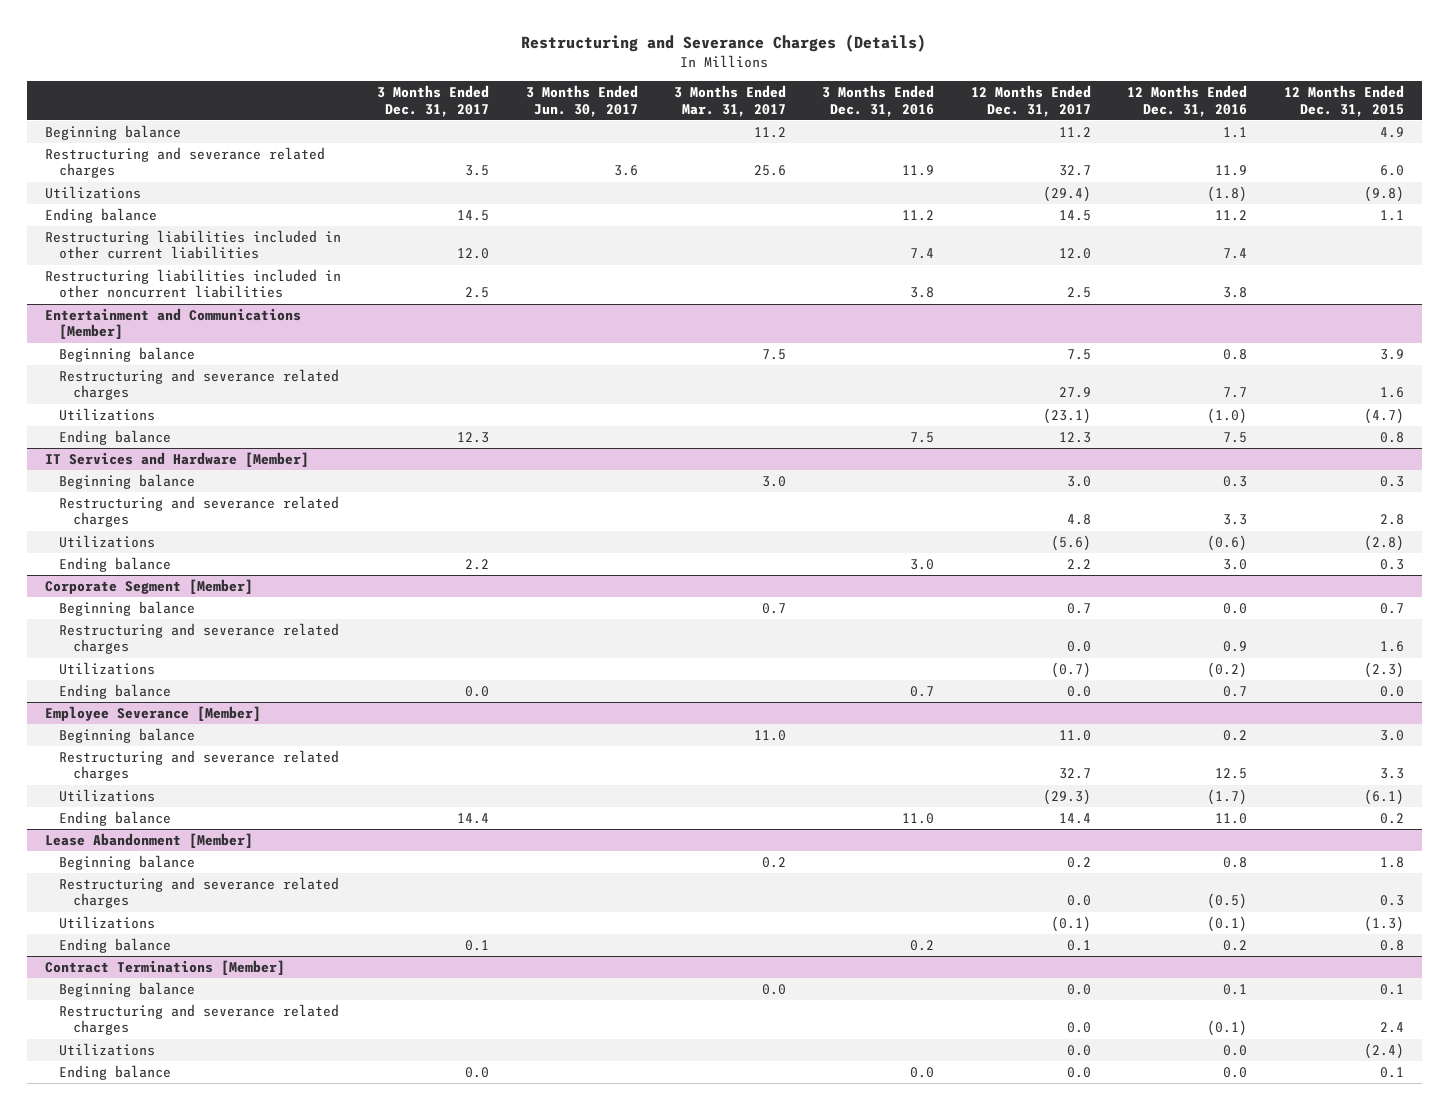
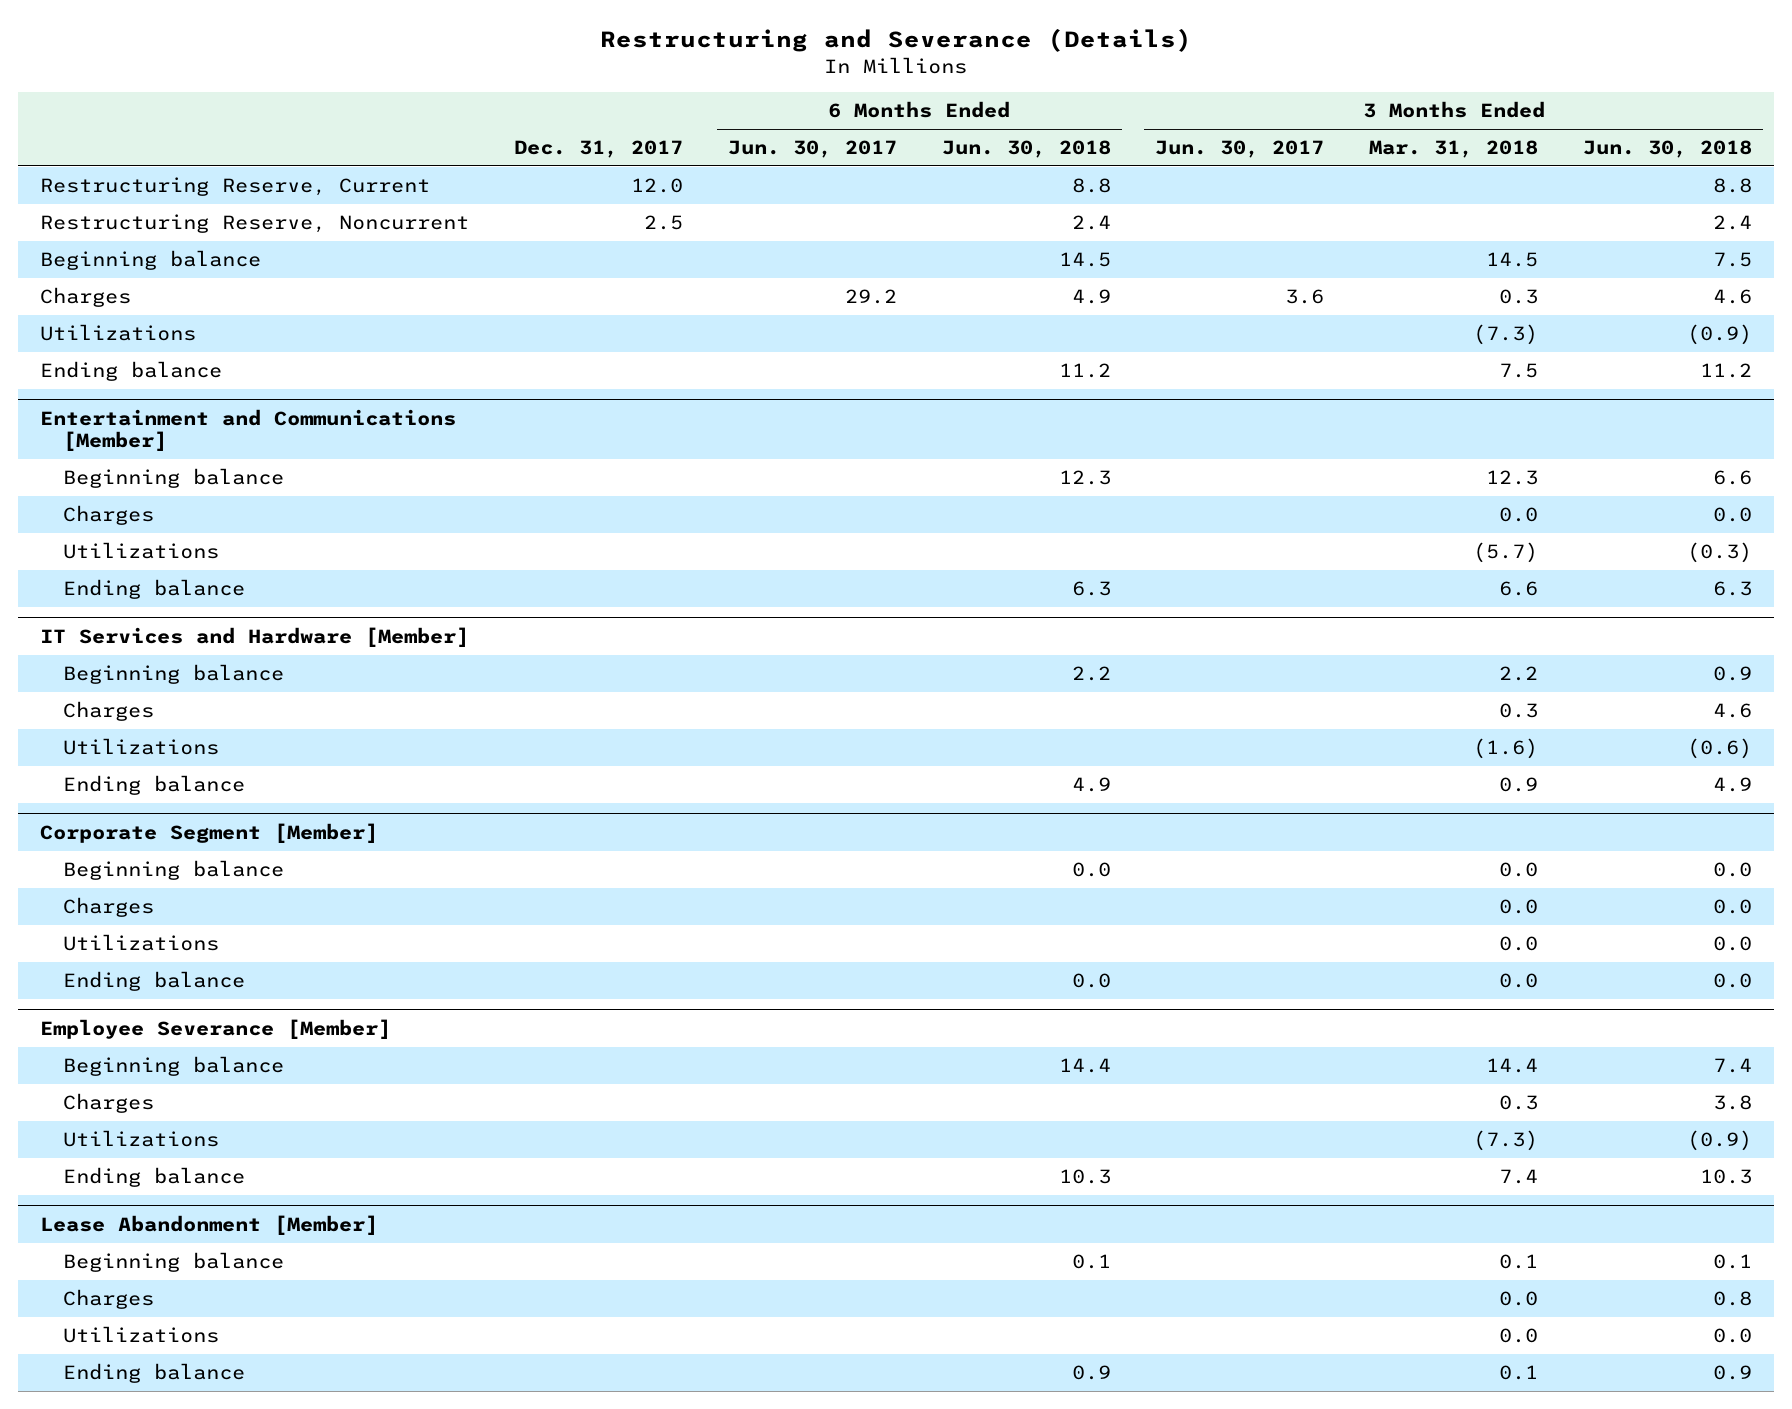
- Restructuring and Severance Charges (Details)
+ Restructuring and Severance (Details)
- | 3 Months Ended Dec. 31, 2017 | 3 Months Ended Jun. 30, 2017 | 3 Months Ended Mar. 31, 2017 | 3 Months Ended Dec. 31, 2016 | 12 Months Ended Dec. 31, 2017 | 12 Months Ended Dec. 31, 2016 | 12 Months Ended Dec. 31, 2015
+ | Dec. 31, 2017 | 6 Months Ended Jun. 30, 2017 | 6 Months Ended Jun. 30, 2018 | 3 Months Ended Jun. 30, 2017 | 3 Months Ended Mar. 31, 2018 | 3 Months Ended Jun. 30, 2018
+ Restructuring Reserve, Current | 12.0 | | 8.8 | | | 8.8
+ Restructuring Reserve, Noncurrent | 2.5 | | 2.4 | | | 2.4
- Restructuring and severance related charges | 3.5 | 3.6 | 25.6 | 11.9 | 32.7 | 11.9 | 6.0
+ Charges | | 29.2 | 4.9 | 3.6 | 0.3 | 4.6
- Restructuring liabilities included in other current liabilities | 12.0 | | | 7.4 | 12.0 | 7.4 |
- Restructuring liabilities included in other noncurrent liabilities | 2.5 | | | 3.8 | 2.5 | 3.8 |
@ Entertainment and Communications [Member]
- Restructuring and severance related charges | | | | | 27.9 | 7.7 | 1.6
+ Charges | | | | | 0.0 | 0.0
@ IT Services and Hardware [Member]
- Restructuring and severance related charges | | | | | 4.8 | 3.3 | 2.8
+ Charges | | | | | 0.3 | 4.6
@ Corporate Segment [Member]
- Restructuring and severance related charges | | | | | 0.0 | 0.9 | 1.6
+ Charges | | | | | 0.0 | 0.0
@ Employee Severance [Member]
- Restructuring and severance related charges | | | | | 32.7 | 12.5 | 3.3
+ Charges | | | | | 0.3 | 3.8
@ Lease Abandonment [Member]
- Restructuring and severance related charges | | | | | 0.0 | (0.5) | 0.3
+ Charges | | | | | 0.0 | 0.8
- Contract Terminations [Member]
- Beginning balance | | | 0.0 | | 0.0 | 0.1 | 0.1
- Restructuring and severance related charges | | | | | 0.0 | (0.1) | 2.4
- Utilizations | | | | | 0.0 | 0.0 | (2.4)
- Ending balance | 0.0 | | | 0.0 | 0.0 | 0.0 | 0.1

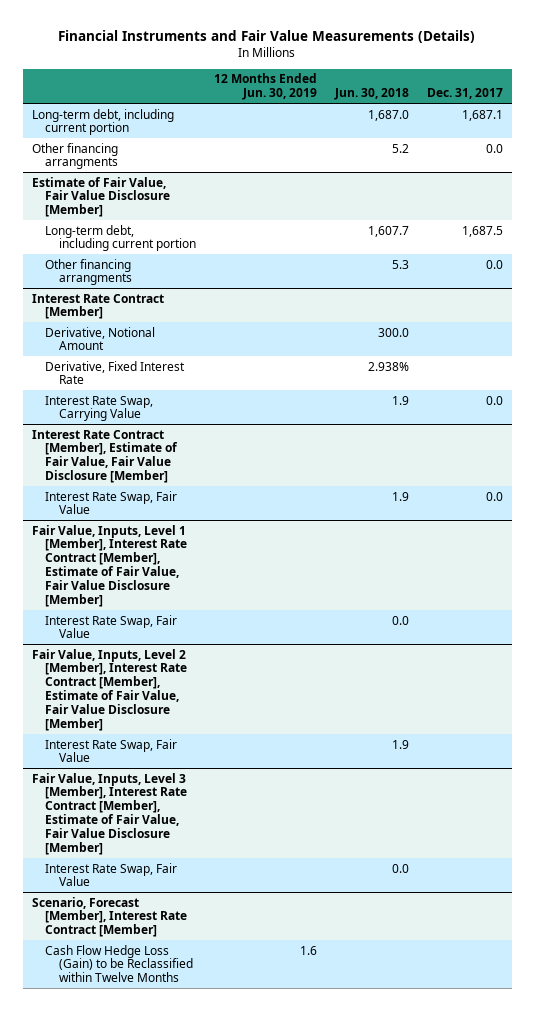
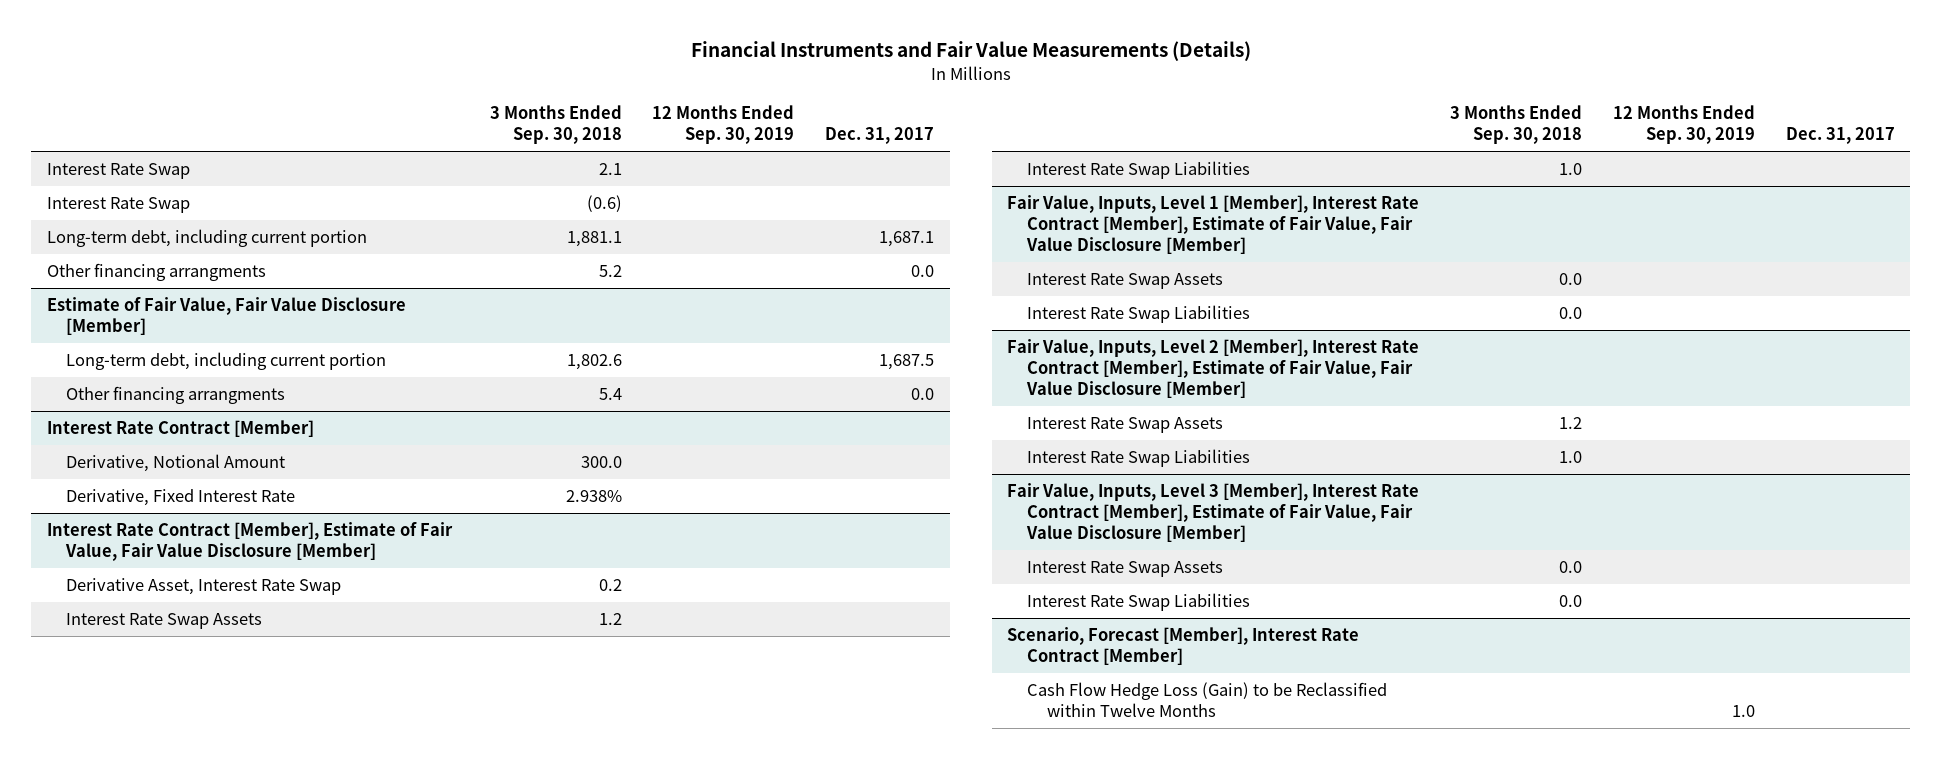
- | 12 Months Ended Jun. 30, 2019 | Jun. 30, 2018 | Dec. 31, 2017
+ | 3 Months Ended Sep. 30, 2018 | 12 Months Ended Sep. 30, 2019 | Dec. 31, 2017
+ Interest Rate Swap | 2.1 | |
+ Interest Rate Swap | (0.6) | |
@ Interest Rate Contract [Member]
- Interest Rate Swap, Carrying Value | | 1.9 | 0.0
@ Interest Rate Contract [Member], Estimate of Fair Value, Fair Value Disclosure [Member]
- Interest Rate Swap, Fair Value | | 1.9 | 0.0
+ Derivative Asset, Interest Rate Swap | 0.2 | |
+ Interest Rate Swap Assets | 1.2 | |
+ Interest Rate Swap Liabilities | 1.0 | |
@ Fair Value, Inputs, Level 1 [Member], Interest Rate Contract [Member], Estimate of Fair Value, Fair Value Disclosure [Member]
- Interest Rate Swap, Fair Value | | 0.0 |
+ Interest Rate Swap Assets | 0.0 | |
+ Interest Rate Swap Liabilities | 0.0 | |
@ Fair Value, Inputs, Level 2 [Member], Interest Rate Contract [Member], Estimate of Fair Value, Fair Value Disclosure [Member]
- Interest Rate Swap, Fair Value | | 1.9 |
+ Interest Rate Swap Assets | 1.2 | |
+ Interest Rate Swap Liabilities | 1.0 | |
@ Fair Value, Inputs, Level 3 [Member], Interest Rate Contract [Member], Estimate of Fair Value, Fair Value Disclosure [Member]
- Interest Rate Swap, Fair Value | | 0.0 |
+ Interest Rate Swap Assets | 0.0 | |
+ Interest Rate Swap Liabilities | 0.0 | |

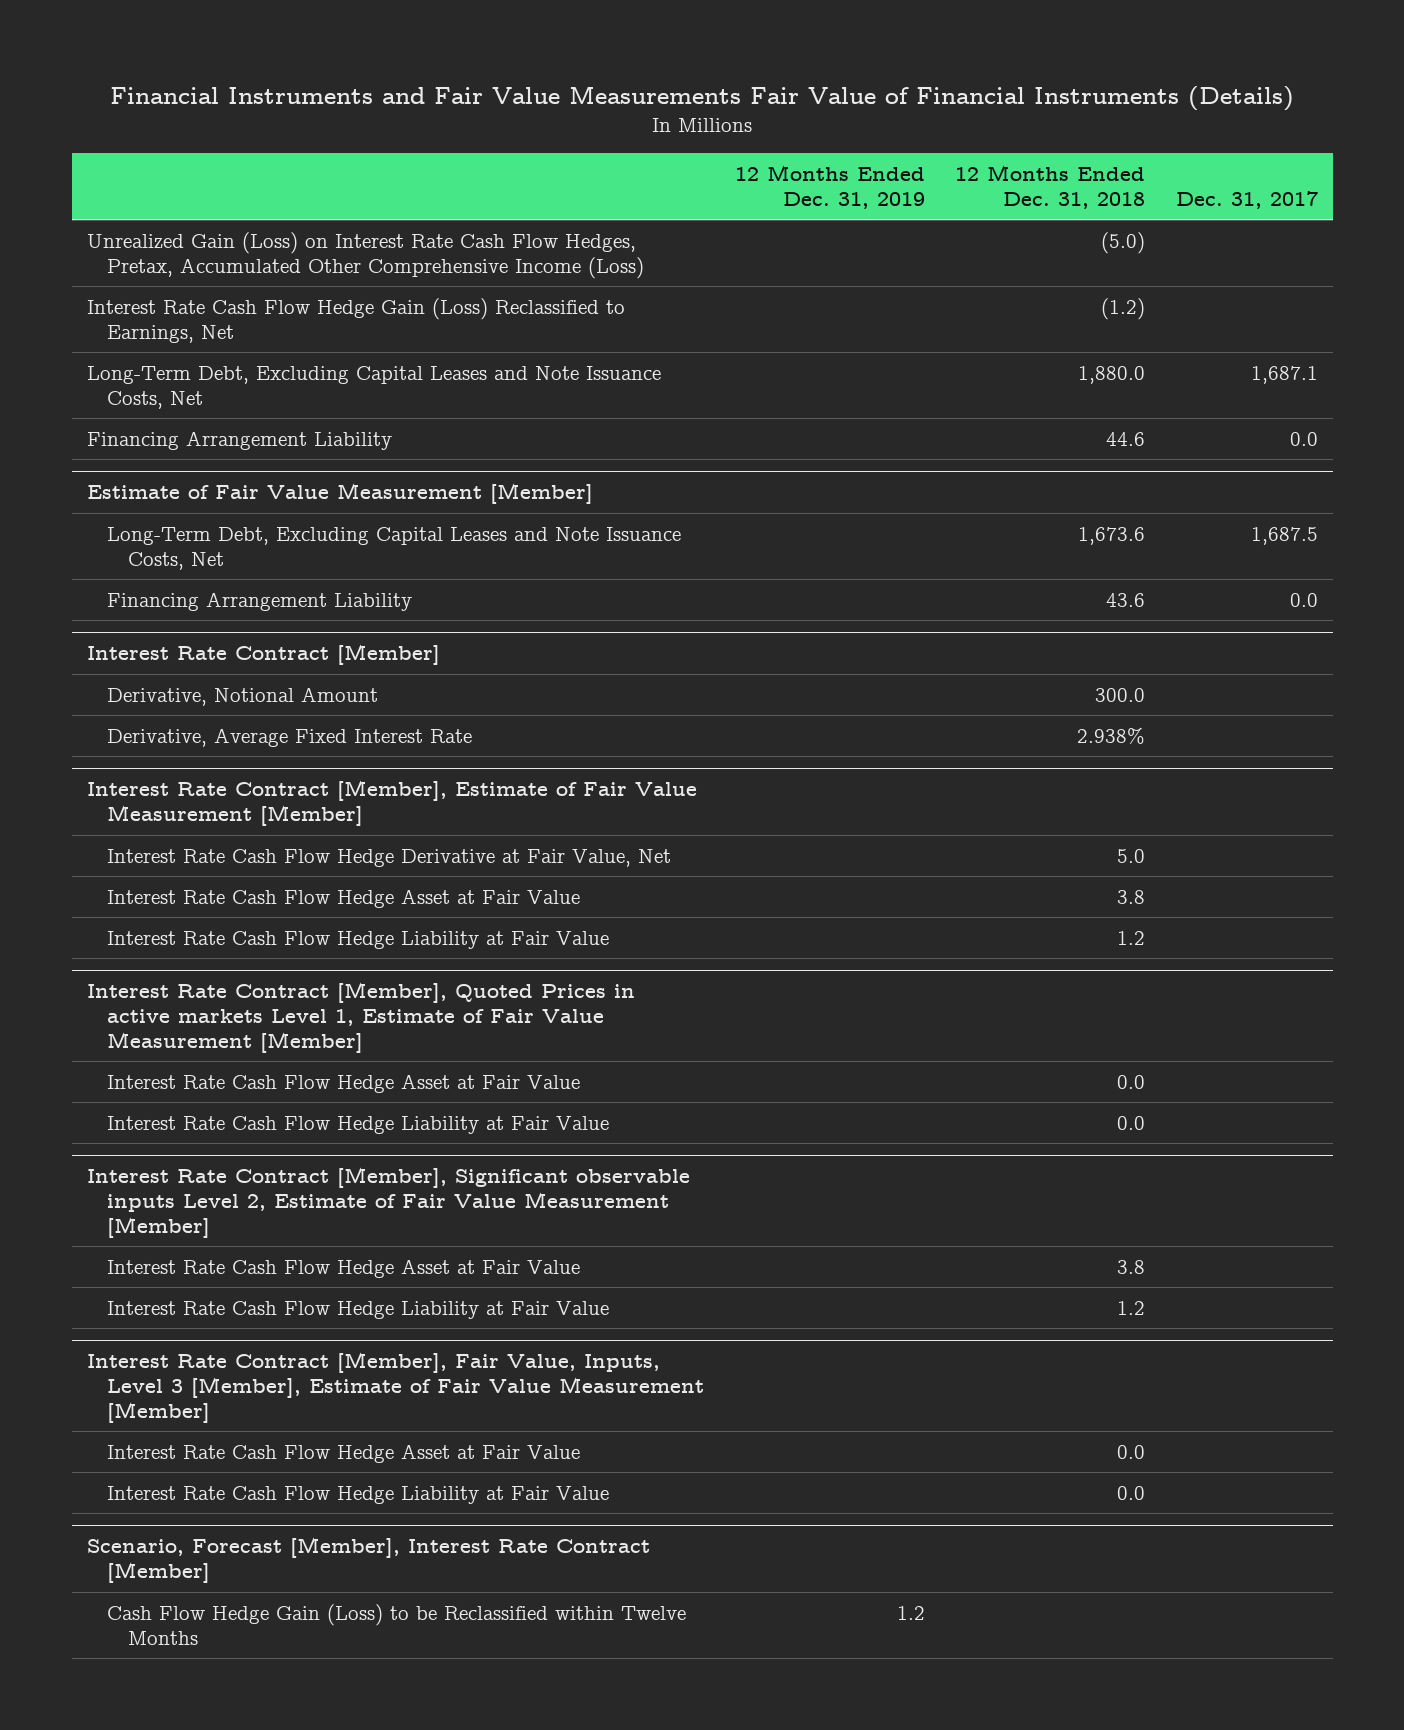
- Financial Instruments and Fair Value Measurements (Details)
+ Financial Instruments and Fair Value Measurements Fair Value of Financial Instruments (Details)
- | 3 Months Ended Sep. 30, 2018 | 12 Months Ended Sep. 30, 2019 | Dec. 31, 2017
+ | 12 Months Ended Dec. 31, 2019 | 12 Months Ended Dec. 31, 2018 | Dec. 31, 2017
- Interest Rate Swap | 2.1 | |
- Interest Rate Swap | (0.6) | |
- Long-term debt, including current portion | 1,881.1 | | 1,687.1
- Other financing arrangments | 5.2 | | 0.0
- Estimate of Fair Value, Fair Value Disclosure [Member]
- Long-term debt, including current portion | 1,802.6 | | 1,687.5
- Other financing arrangments | 5.4 | | 0.0
+ Unrealized Gain (Loss) on Interest Rate Cash Flow Hedges, Pretax, Accumulated Other Comprehensive Income (Loss) | | (5.0) |
+ Interest Rate Cash Flow Hedge Gain (Loss) Reclassified to Earnings, Net | | (1.2) |
+ Long-Term Debt, Excluding Capital Leases and Note Issuance Costs, Net | | 1,880.0 | 1,687.1
+ Financing Arrangement Liability | | 44.6 | 0.0
+ Estimate of Fair Value Measurement [Member]
+ Long-Term Debt, Excluding Capital Leases and Note Issuance Costs, Net | | 1,673.6 | 1,687.5
+ Financing Arrangement Liability | | 43.6 | 0.0
@ Interest Rate Contract [Member]
- Derivative, Fixed Interest Rate | 2.938% | |
- Interest Rate Contract [Member], Estimate of Fair Value, Fair Value Disclosure [Member]
- Derivative Asset, Interest Rate Swap | 0.2 | |
- Interest Rate Swap Assets | 1.2 | |
- Interest Rate Swap Liabilities | 1.0 | |
- Fair Value, Inputs, Level 1 [Member], Interest Rate Contract [Member], Estimate of Fair Value, Fair Value Disclosure [Member]
- Interest Rate Swap Assets | 0.0 | |
- Interest Rate Swap Liabilities | 0.0 | |
- Fair Value, Inputs, Level 2 [Member], Interest Rate Contract [Member], Estimate of Fair Value, Fair Value Disclosure [Member]
- Interest Rate Swap Assets | 1.2 | |
- Interest Rate Swap Liabilities | 1.0 | |
- Fair Value, Inputs, Level 3 [Member], Interest Rate Contract [Member], Estimate of Fair Value, Fair Value Disclosure [Member]
- Interest Rate Swap Assets | 0.0 | |
- Interest Rate Swap Liabilities | 0.0 | |
@ Interest Rate Contract [Member]
+ Derivative, Average Fixed Interest Rate | | 2.938% |
+ Interest Rate Contract [Member], Estimate of Fair Value Measurement [Member]
+ Interest Rate Cash Flow Hedge Derivative at Fair Value, Net | | 5.0 |
+ Interest Rate Cash Flow Hedge Asset at Fair Value | | 3.8 |
+ Interest Rate Cash Flow Hedge Liability at Fair Value | | 1.2 |
+ Interest Rate Contract [Member], Quoted Prices in active markets Level 1, Estimate of Fair Value Measurement [Member]
+ Interest Rate Cash Flow Hedge Asset at Fair Value | | 0.0 |
+ Interest Rate Cash Flow Hedge Liability at Fair Value | | 0.0 |
+ Interest Rate Contract [Member], Significant observable inputs Level 2, Estimate of Fair Value Measurement [Member]
+ Interest Rate Cash Flow Hedge Asset at Fair Value | | 3.8 |
+ Interest Rate Cash Flow Hedge Liability at Fair Value | | 1.2 |
+ Interest Rate Contract [Member], Fair Value, Inputs, Level 3 [Member], Estimate of Fair Value Measurement [Member]
+ Interest Rate Cash Flow Hedge Asset at Fair Value | | 0.0 |
+ Interest Rate Cash Flow Hedge Liability at Fair Value | | 0.0 |
@ Scenario, Forecast [Member], Interest Rate Contract [Member]
- Cash Flow Hedge Loss (Gain) to be Reclassified within Twelve Months | | 1.0 |
+ Cash Flow Hedge Gain (Loss) to be Reclassified within Twelve Months | 1.2 | |

